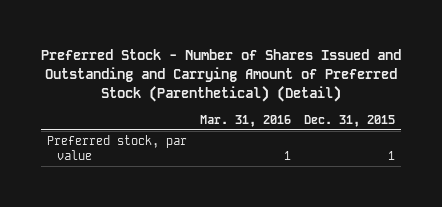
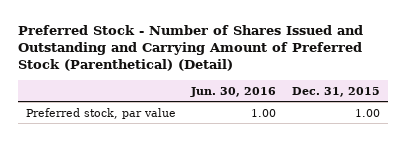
- | Mar. 31, 2016 | Dec. 31, 2015
+ | Jun. 30, 2016 | Dec. 31, 2015
- Preferred stock, par value | 1 | 1
+ Preferred stock, par value | 1.00 | 1.00

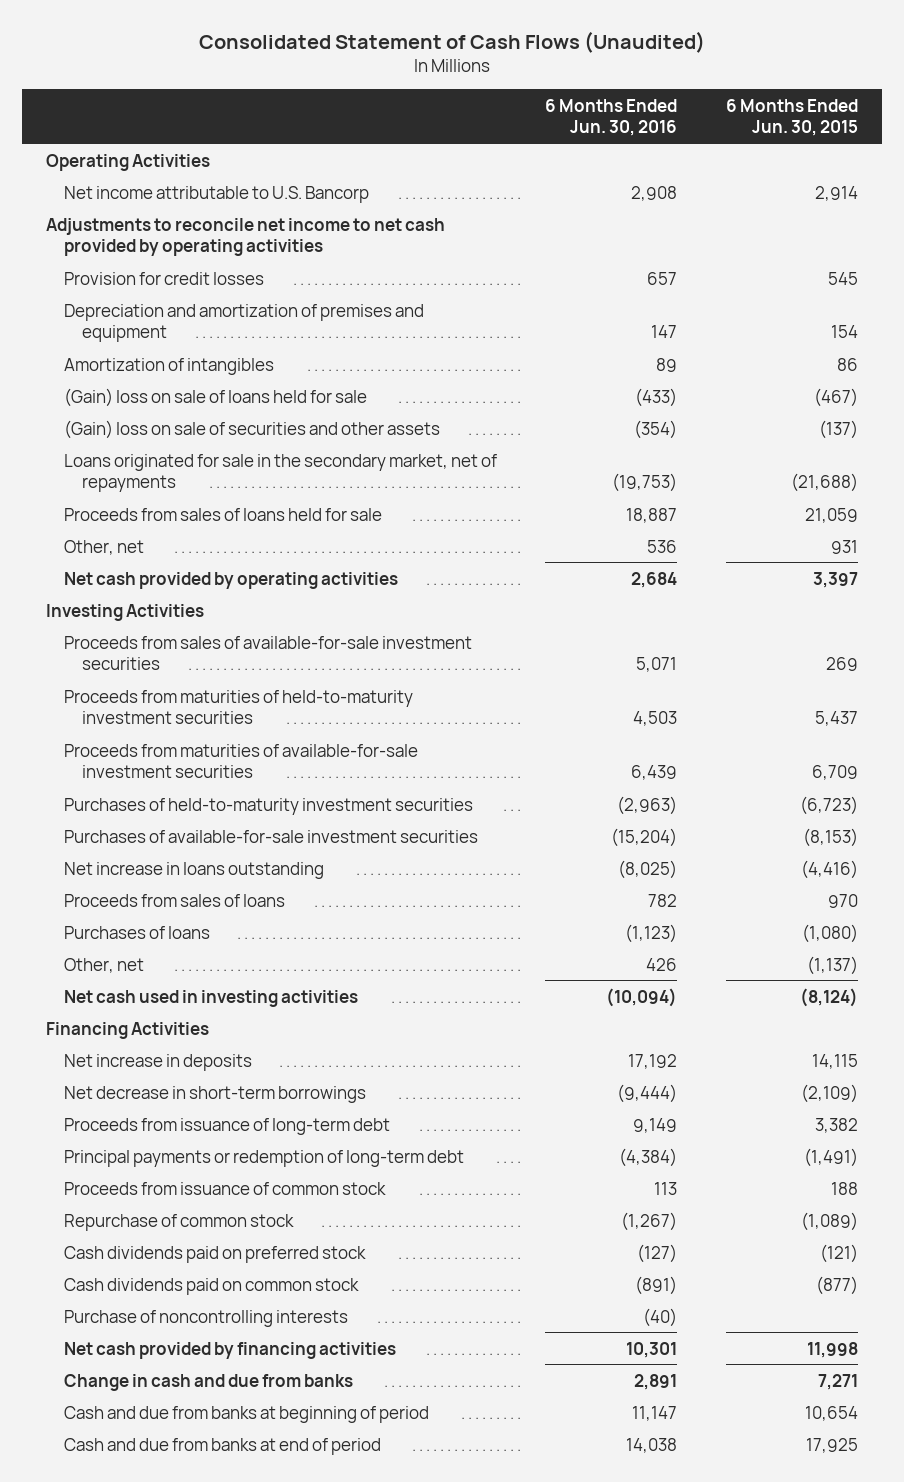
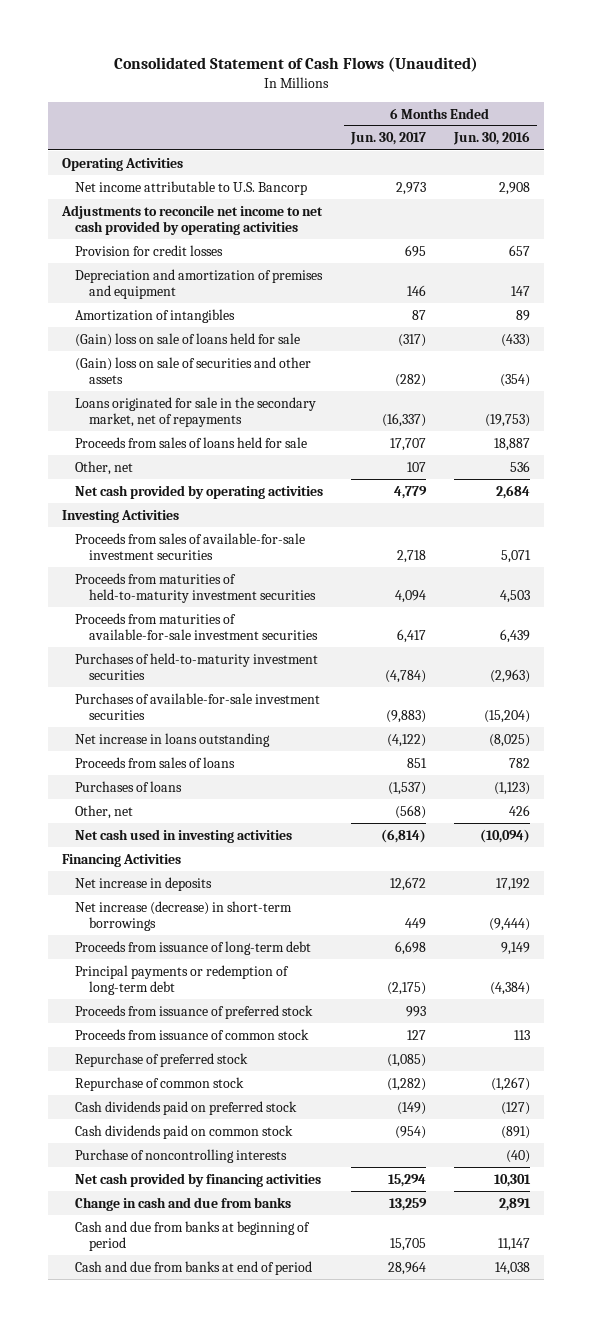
- | 6 Months Ended Jun. 30, 2016 | 6 Months Ended Jun. 30, 2015
+ | 6 Months Ended Jun. 30, 2017 | 6 Months Ended Jun. 30, 2016
- Net decrease in short-term borrowings | (9,444) | (2,109)
+ Net increase (decrease) in short-term borrowings | 449 | (9,444)
+ Proceeds from issuance of preferred stock | 993 |
+ Repurchase of preferred stock | (1,085) |

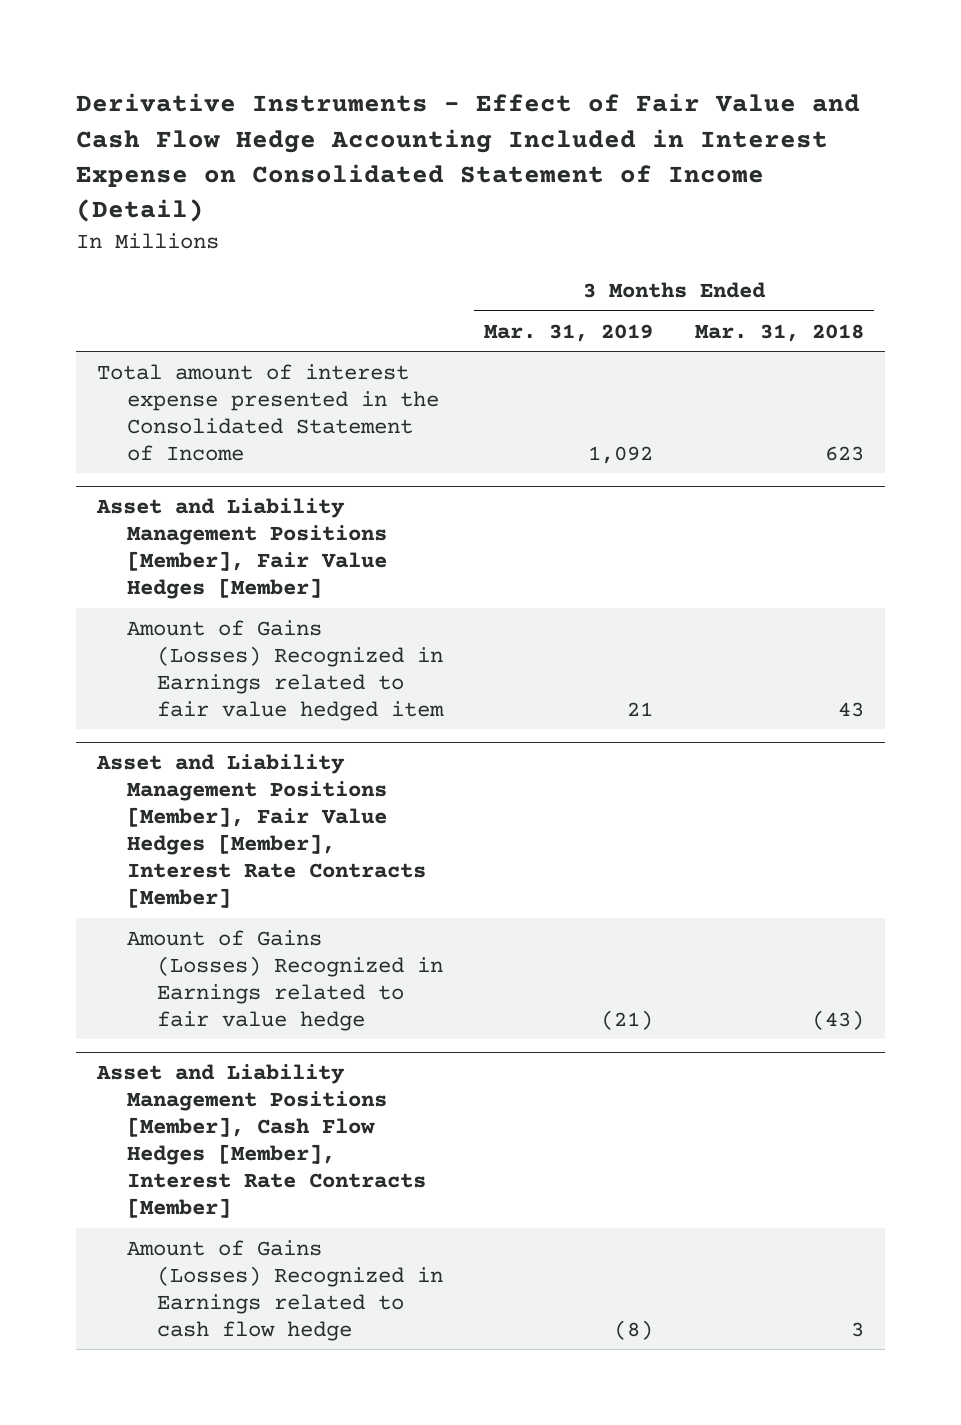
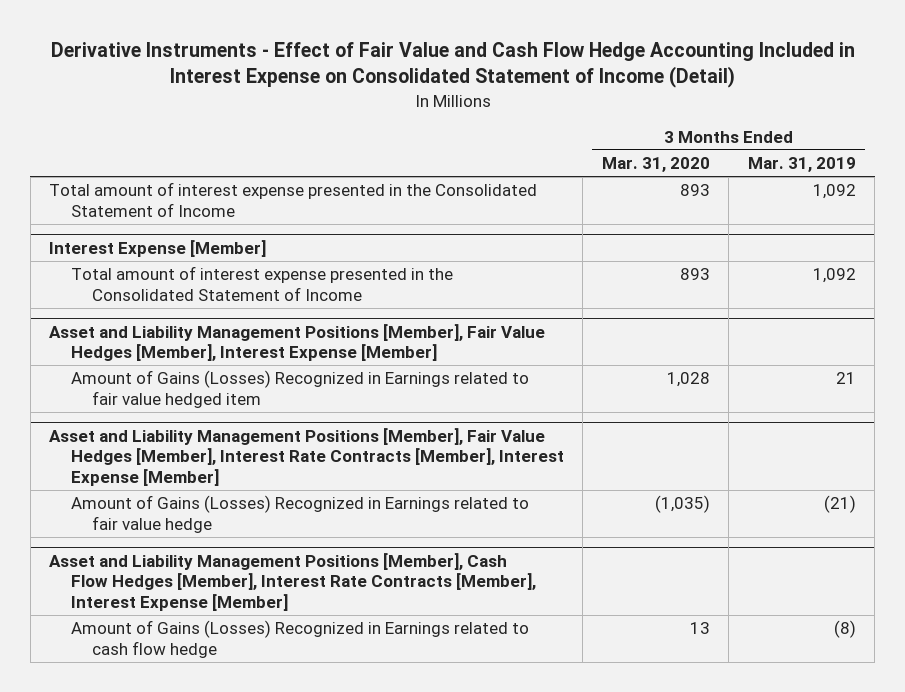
- | 3 Months Ended Mar. 31, 2019 | 3 Months Ended Mar. 31, 2018
+ | 3 Months Ended Mar. 31, 2020 | 3 Months Ended Mar. 31, 2019
- Asset and Liability Management Positions [Member], Fair Value Hedges [Member]
+ Interest Expense [Member]
+ Total amount of interest expense presented in the Consolidated Statement of Income | 893 | 1,092
+ Asset and Liability Management Positions [Member], Fair Value Hedges [Member], Interest Expense [Member]
- Asset and Liability Management Positions [Member], Fair Value Hedges [Member], Interest Rate Contracts [Member]
+ Asset and Liability Management Positions [Member], Fair Value Hedges [Member], Interest Rate Contracts [Member], Interest Expense [Member]
- Asset and Liability Management Positions [Member], Cash Flow Hedges [Member], Interest Rate Contracts [Member]
+ Asset and Liability Management Positions [Member], Cash Flow Hedges [Member], Interest Rate Contracts [Member], Interest Expense [Member]

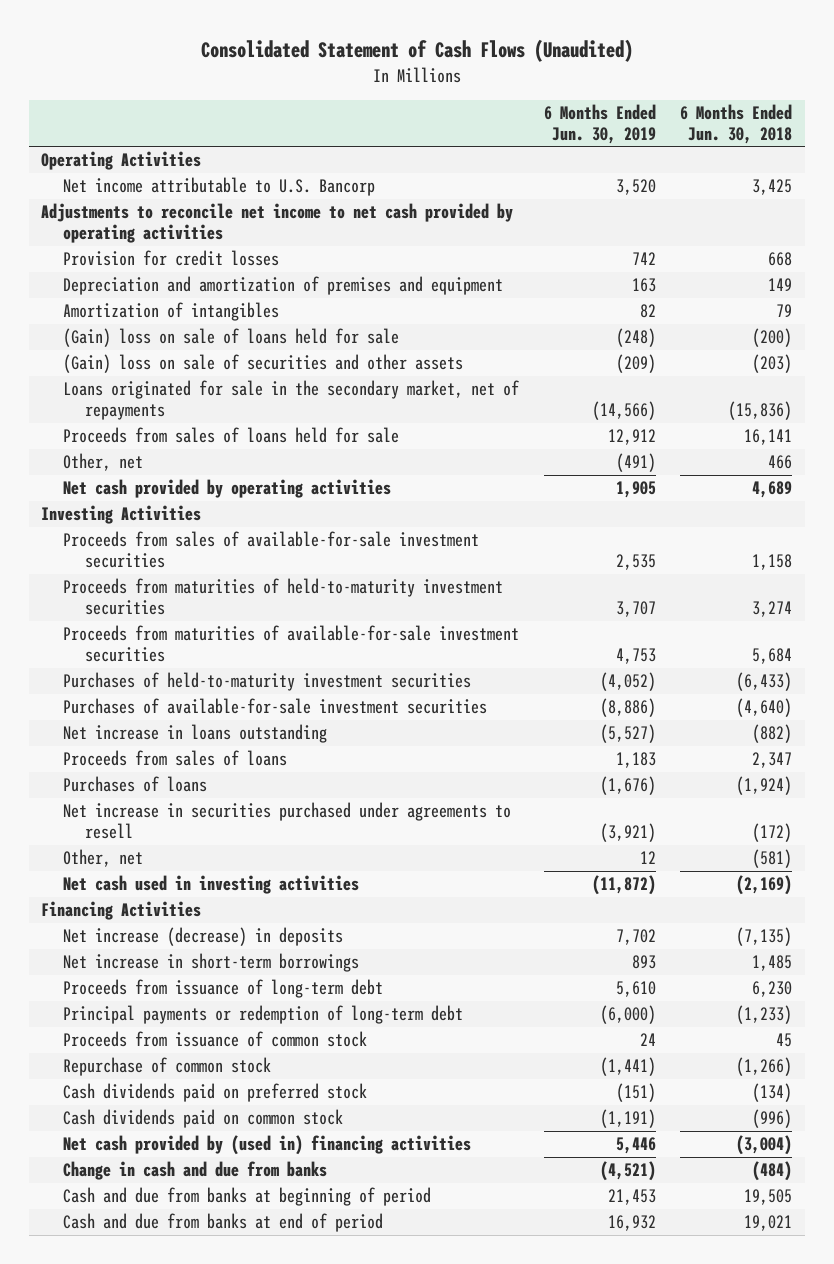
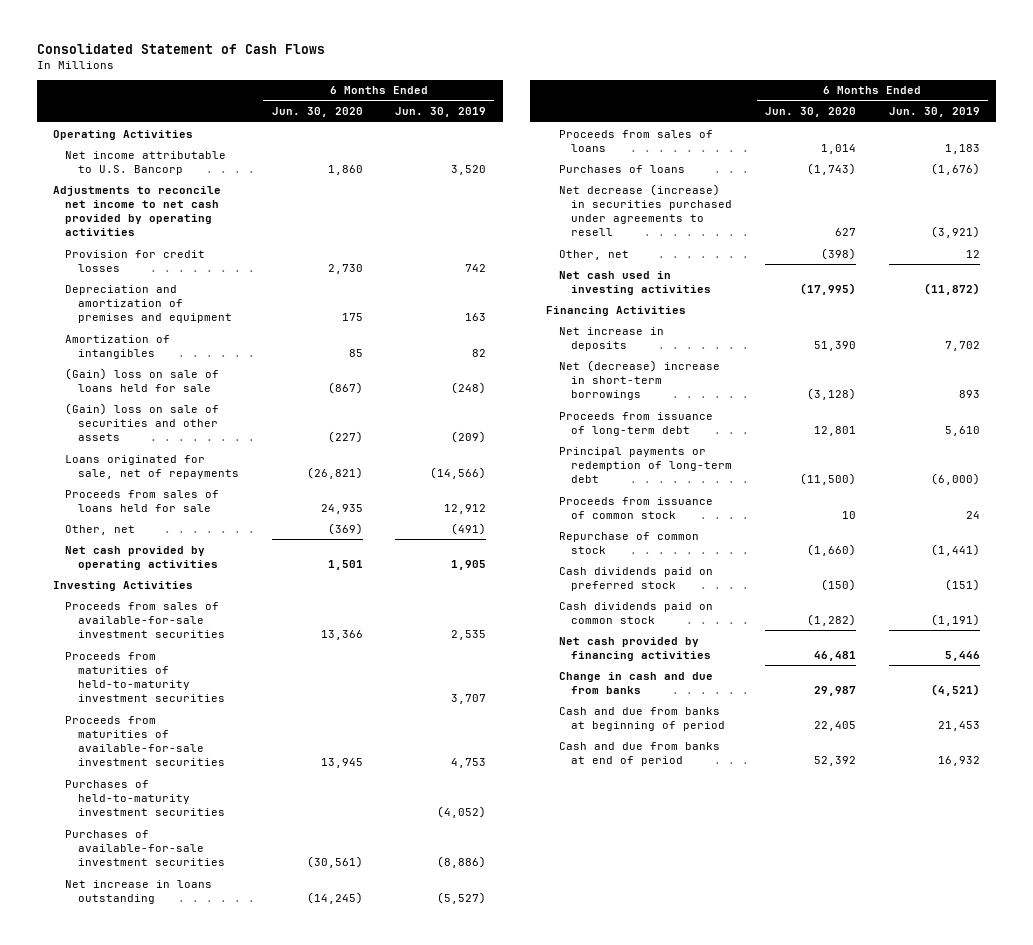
- Consolidated Statement of Cash Flows (Unaudited)
+ Consolidated Statement of Cash Flows
- | 6 Months Ended Jun. 30, 2019 | 6 Months Ended Jun. 30, 2018
+ | 6 Months Ended Jun. 30, 2020 | 6 Months Ended Jun. 30, 2019
- Loans originated for sale in the secondary market, net of repayments | (14,566) | (15,836)
+ Loans originated for sale, net of repayments | (26,821) | (14,566)
- Net increase in securities purchased under agreements to resell | (3,921) | (172)
+ Net decrease (increase) in securities purchased under agreements to resell | 627 | (3,921)
- Net increase (decrease) in deposits | 7,702 | (7,135)
- Net increase in short-term borrowings | 893 | 1,485
+ Net increase in deposits | 51,390 | 7,702
+ Net (decrease) increase in short-term borrowings | (3,128) | 893
- Net cash provided by (used in) financing activities | 5,446 | (3,004)
+ Net cash provided by financing activities | 46,481 | 5,446

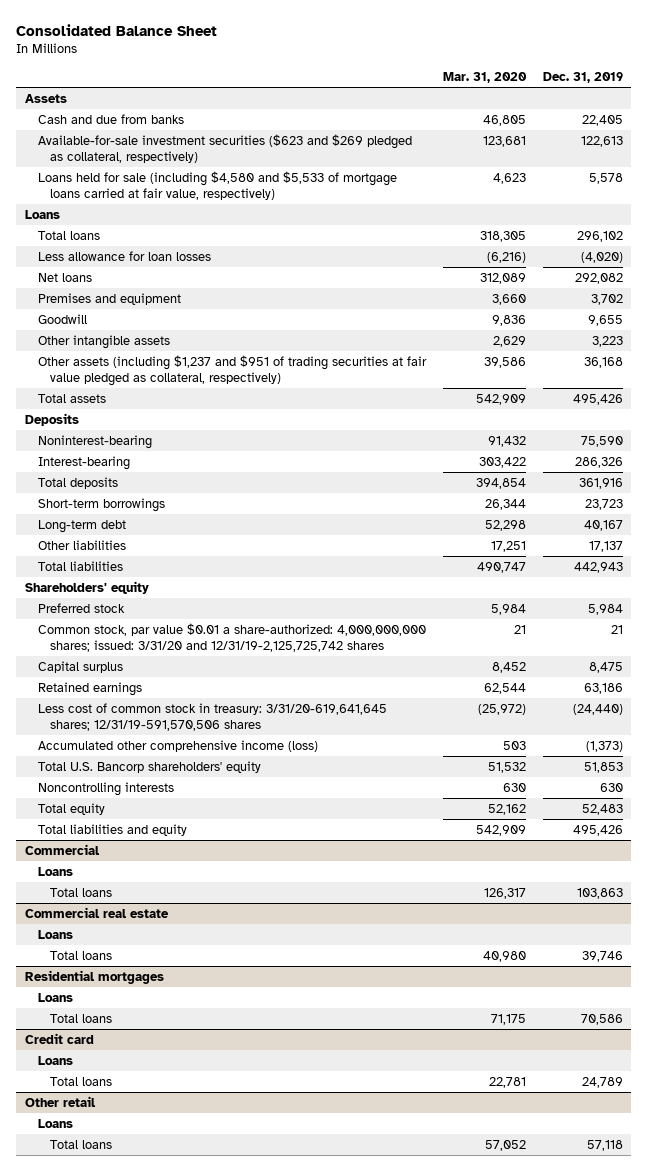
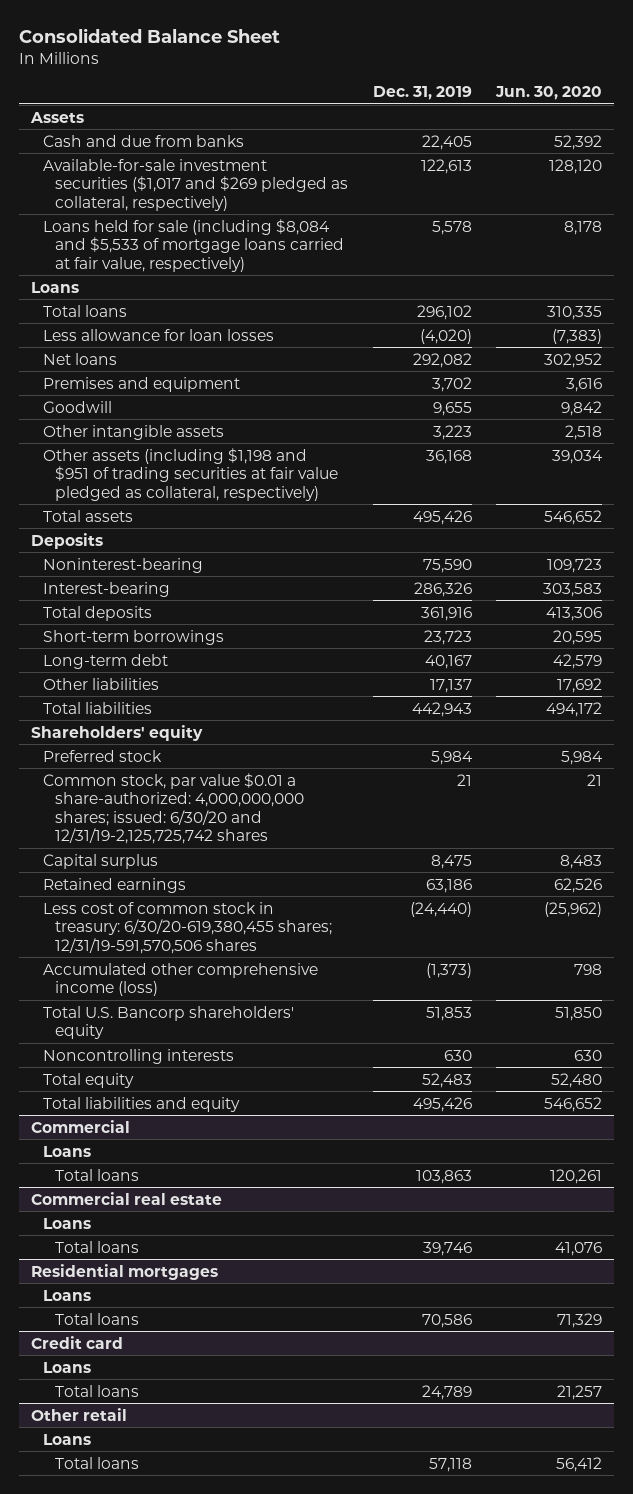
- | Mar. 31, 2020 | Dec. 31, 2019
+ | Dec. 31, 2019 | Jun. 30, 2020
- Available-for-sale investment securities ($623 and $269 pledged as collateral, respectively) | 123,681 | 122,613
- Loans held for sale (including $4,580 and $5,533 of mortgage loans carried at fair value, respectively) | 4,623 | 5,578
+ Available-for-sale investment securities ($1,017 and $269 pledged as collateral, respectively) | 122,613 | 128,120
+ Loans held for sale (including $8,084 and $5,533 of mortgage loans carried at fair value, respectively) | 5,578 | 8,178
- Other assets (including $1,237 and $951 of trading securities at fair value pledged as collateral, respectively) | 39,586 | 36,168
+ Other assets (including $1,198 and $951 of trading securities at fair value pledged as collateral, respectively) | 36,168 | 39,034
- Common stock, par value $0.01 a share-authorized: 4,000,000,000 shares; issued: 3/31/20 and 12/31/19-2,125,725,742 shares | 21 | 21
+ Common stock, par value $0.01 a share-authorized: 4,000,000,000 shares; issued: 6/30/20 and 12/31/19-2,125,725,742 shares | 21 | 21
- Less cost of common stock in treasury: 3/31/20-619,641,645 shares; 12/31/19-591,570,506 shares | (25,972) | (24,440)
+ Less cost of common stock in treasury: 6/30/20-619,380,455 shares; 12/31/19-591,570,506 shares | (24,440) | (25,962)

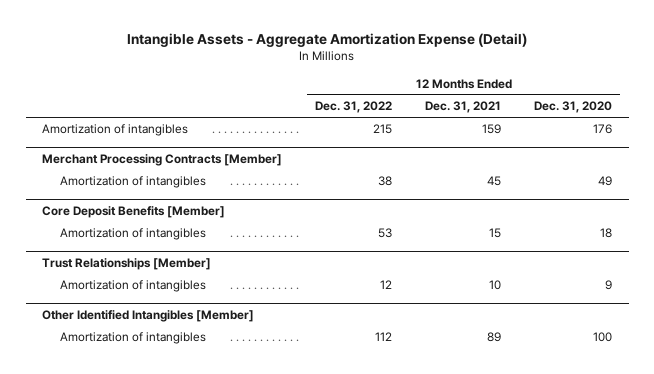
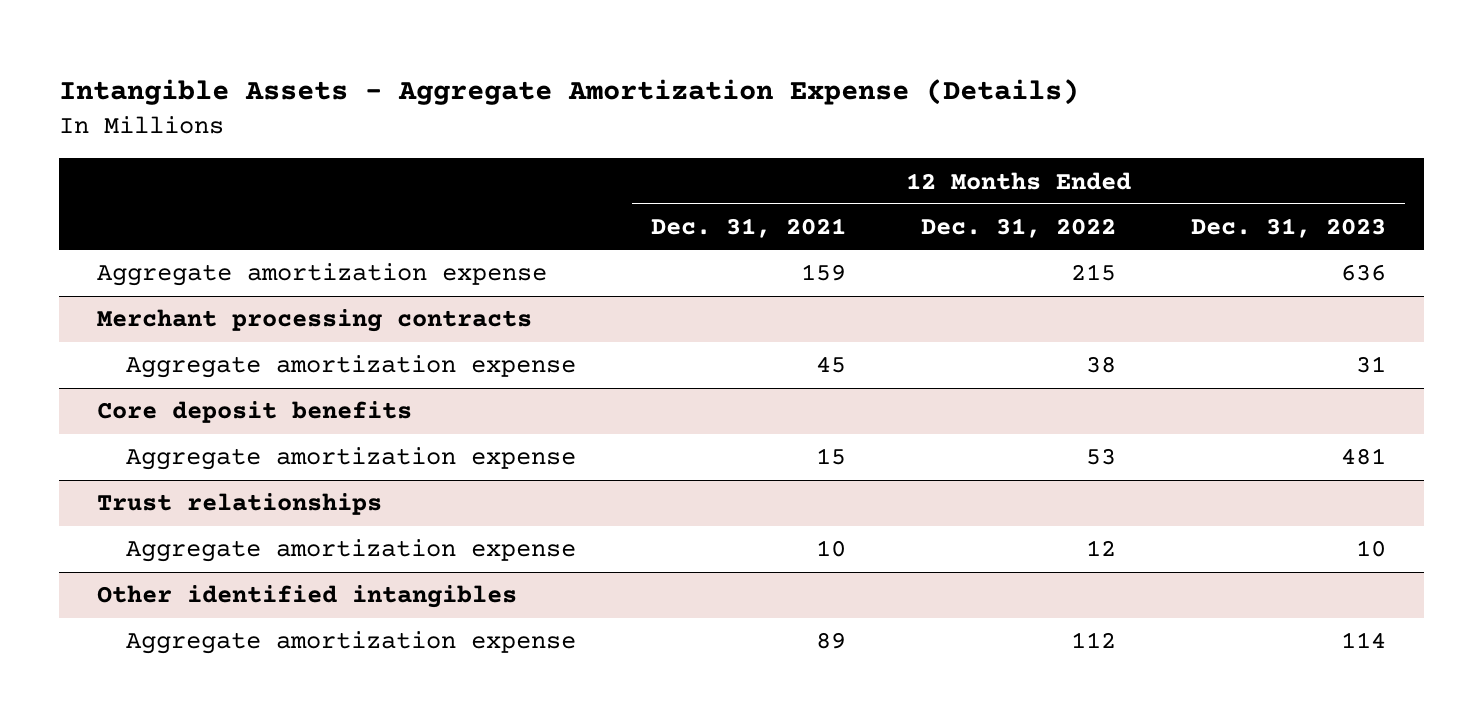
- Intangible Assets - Aggregate Amortization Expense (Detail)
+ Intangible Assets - Aggregate Amortization Expense (Details)
- | 12 Months Ended Dec. 31, 2022 | 12 Months Ended Dec. 31, 2021 | 12 Months Ended Dec. 31, 2020
+ | 12 Months Ended Dec. 31, 2021 | 12 Months Ended Dec. 31, 2022 | 12 Months Ended Dec. 31, 2023
- Amortization of intangibles | 215 | 159 | 176
- Merchant Processing Contracts [Member]
- Amortization of intangibles | 38 | 45 | 49
- Core Deposit Benefits [Member]
- Amortization of intangibles | 53 | 15 | 18
- Trust Relationships [Member]
- Amortization of intangibles | 12 | 10 | 9
- Other Identified Intangibles [Member]
- Amortization of intangibles | 112 | 89 | 100
+ Aggregate amortization expense | 159 | 215 | 636
+ Merchant processing contracts
+ Aggregate amortization expense | 45 | 38 | 31
+ Core deposit benefits
+ Aggregate amortization expense | 15 | 53 | 481
+ Trust relationships
+ Aggregate amortization expense | 10 | 12 | 10
+ Other identified intangibles
+ Aggregate amortization expense | 89 | 112 | 114

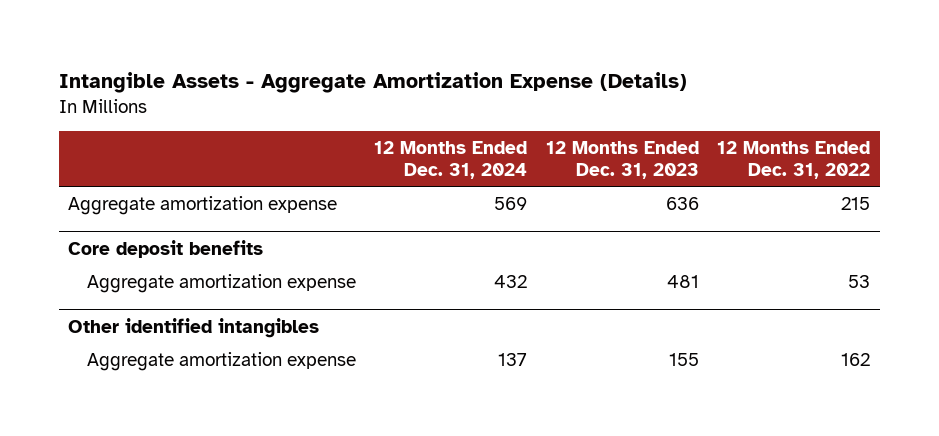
- | 12 Months Ended Dec. 31, 2021 | 12 Months Ended Dec. 31, 2022 | 12 Months Ended Dec. 31, 2023
+ | 12 Months Ended Dec. 31, 2024 | 12 Months Ended Dec. 31, 2023 | 12 Months Ended Dec. 31, 2022
- Merchant processing contracts
- Aggregate amortization expense | 45 | 38 | 31
- Trust relationships
- Aggregate amortization expense | 10 | 12 | 10
@ Other identified intangibles
- Aggregate amortization expense | 89 | 112 | 114
+ Aggregate amortization expense | 137 | 155 | 162

